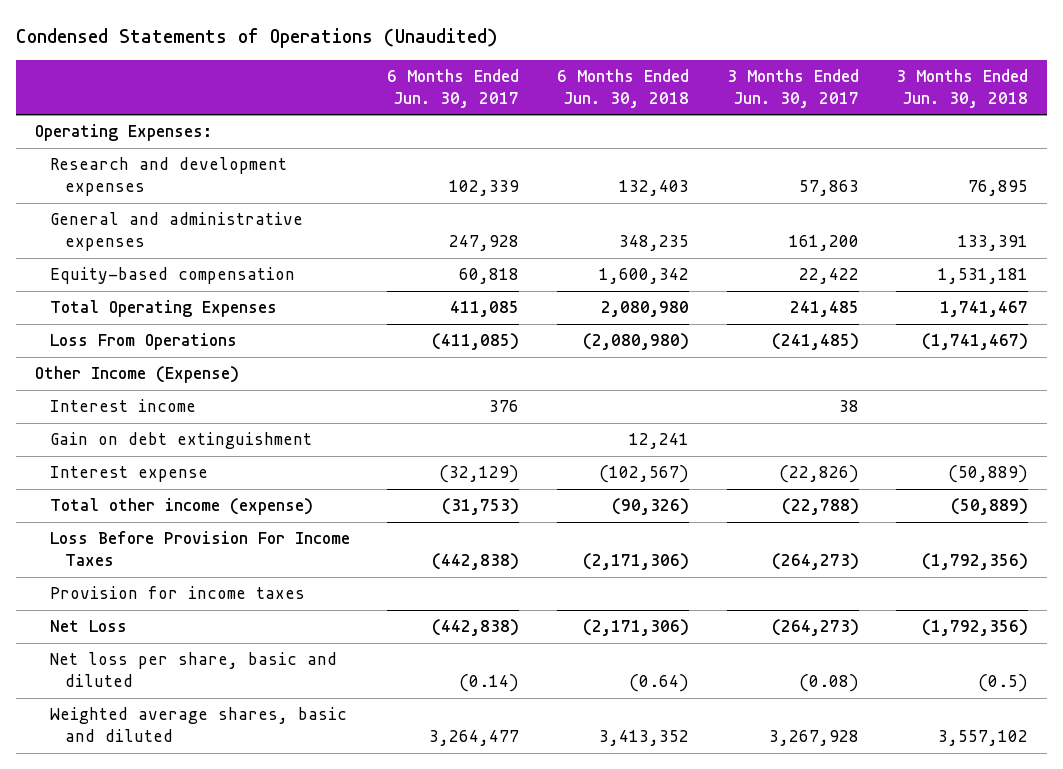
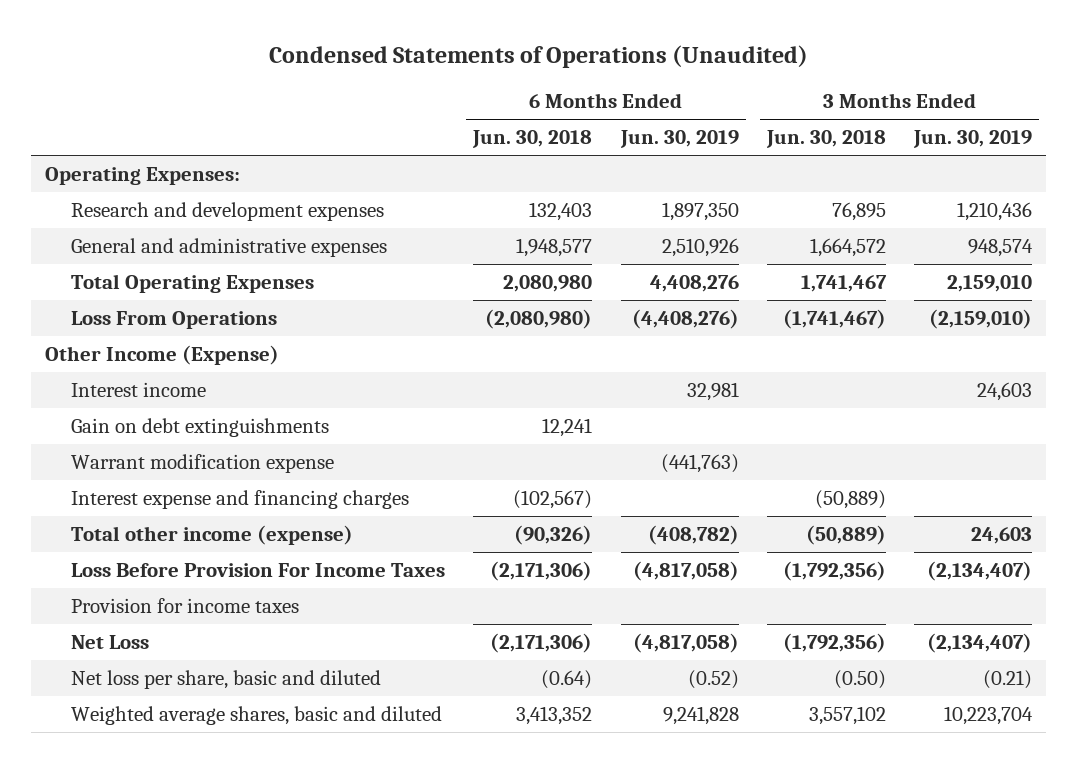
- | 6 Months Ended Jun. 30, 2017 | 6 Months Ended Jun. 30, 2018 | 3 Months Ended Jun. 30, 2017 | 3 Months Ended Jun. 30, 2018
+ | 6 Months Ended Jun. 30, 2018 | 6 Months Ended Jun. 30, 2019 | 3 Months Ended Jun. 30, 2018 | 3 Months Ended Jun. 30, 2019
- General and administrative expenses | 247,928 | 348,235 | 161,200 | 133,391
- Equity-based compensation | 60,818 | 1,600,342 | 22,422 | 1,531,181
+ General and administrative expenses | 1,948,577 | 2,510,926 | 1,664,572 | 948,574
- Gain on debt extinguishment | | 12,241 | |
- Interest expense | (32,129) | (102,567) | (22,826) | (50,889)
+ Gain on debt extinguishments | 12,241 | | |
+ Warrant modification expense | | (441,763) | |
+ Interest expense and financing charges | (102,567) | | (50,889) |
- Net loss per share, basic and diluted | (0.14) | (0.64) | (0.08) | (0.5)
+ Net loss per share, basic and diluted | (0.64) | (0.52) | (0.50) | (0.21)

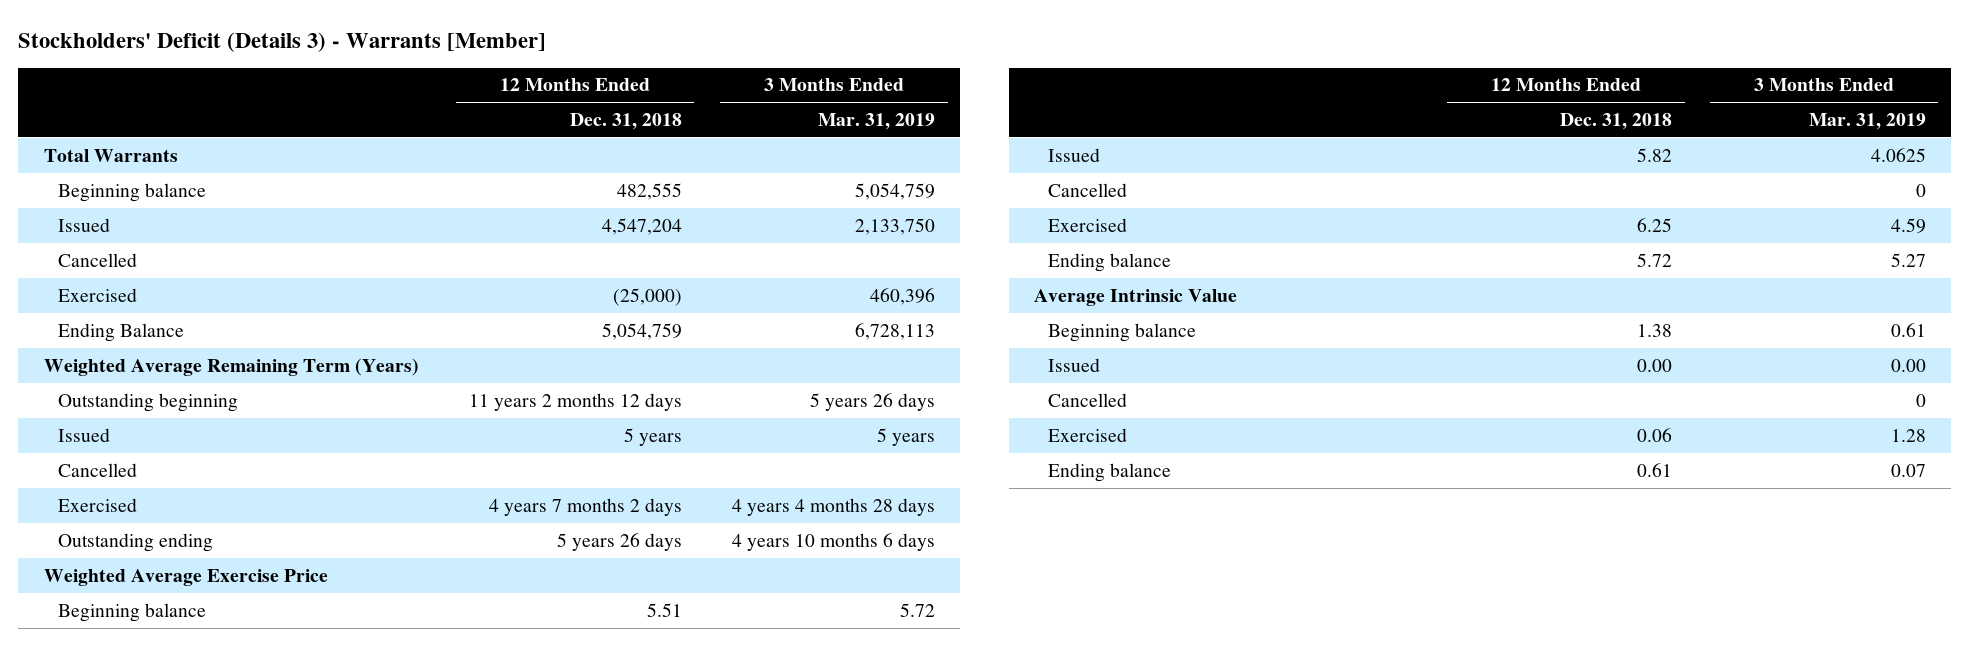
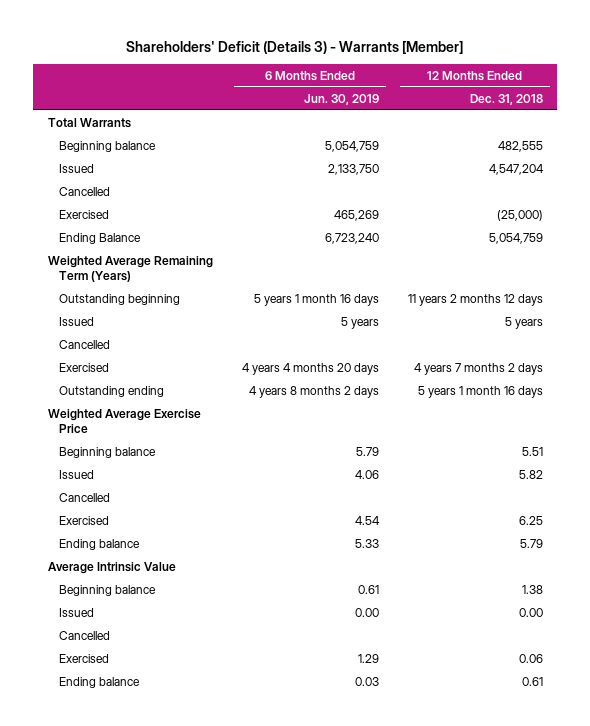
- Stockholders' Deficit (Details 3) - Warrants [Member]
+ Shareholders' Deficit (Details 3) - Warrants [Member]
- | 12 Months Ended Dec. 31, 2018 | 3 Months Ended Mar. 31, 2019
+ | 6 Months Ended Jun. 30, 2019 | 12 Months Ended Dec. 31, 2018
- Outstanding ending | 5 years 26 days | 4 years 10 months 6 days
+ Outstanding ending | 4 years 8 months 2 days | 5 years 1 month 16 days
- Ending balance | 5.72 | 5.27
+ Ending balance | 5.33 | 5.79

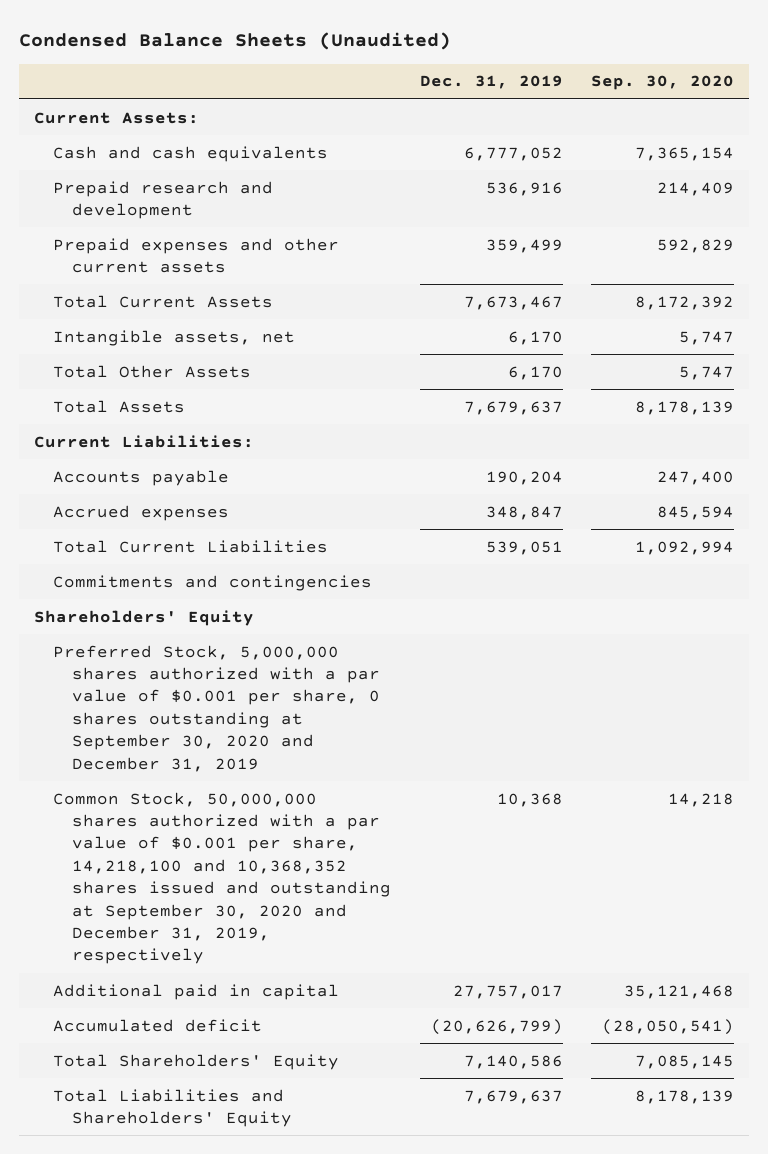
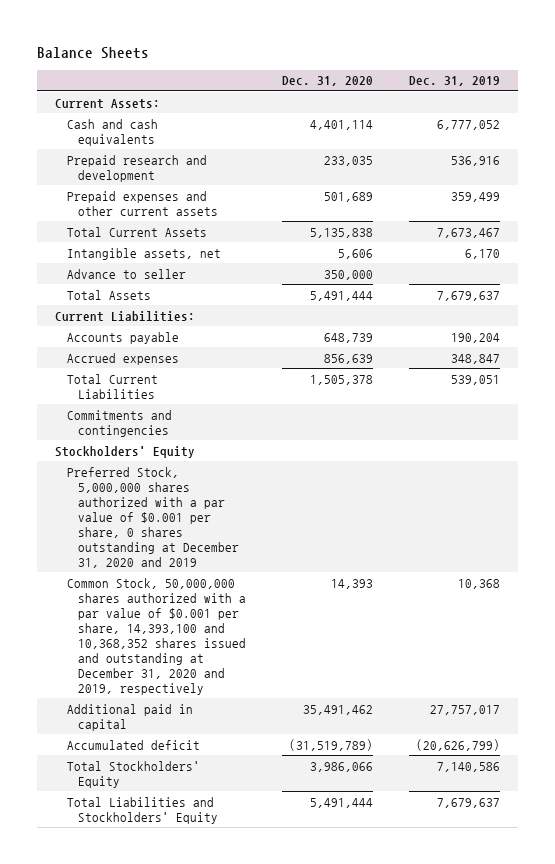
- Condensed Balance Sheets (Unaudited)
+ Balance Sheets
- | Dec. 31, 2019 | Sep. 30, 2020
+ | Dec. 31, 2020 | Dec. 31, 2019
- Total Other Assets | 6,170 | 5,747
+ Advance to seller | 350,000 |
- Shareholders' Equity
- Preferred Stock, 5,000,000 shares authorized with a par value of $0.001 per share, 0 shares outstanding at September 30, 2020 and December 31, 2019
- Common Stock, 50,000,000 shares authorized with a par value of $0.001 per share, 14,218,100 and 10,368,352 shares issued and outstanding at September 30, 2020 and December 31, 2019, respectively | 10,368 | 14,218
+ Stockholders' Equity
+ Preferred Stock, 5,000,000 shares authorized with a par value of $0.001 per share, 0 shares outstanding at December 31, 2020 and 2019
+ Common Stock, 50,000,000 shares authorized with a par value of $0.001 per share, 14,393,100 and 10,368,352 shares issued and outstanding at December 31, 2020 and 2019, respectively | 14,393 | 10,368
- Total Shareholders' Equity | 7,140,586 | 7,085,145
- Total Liabilities and Shareholders' Equity | 7,679,637 | 8,178,139
+ Total Stockholders' Equity | 3,986,066 | 7,140,586
+ Total Liabilities and Stockholders' Equity | 5,491,444 | 7,679,637

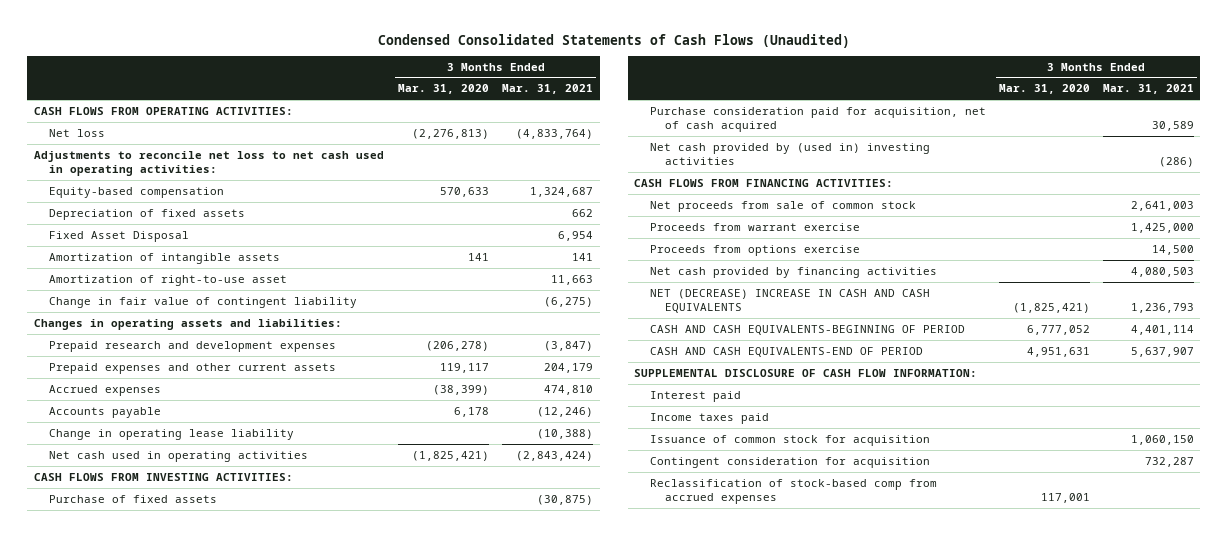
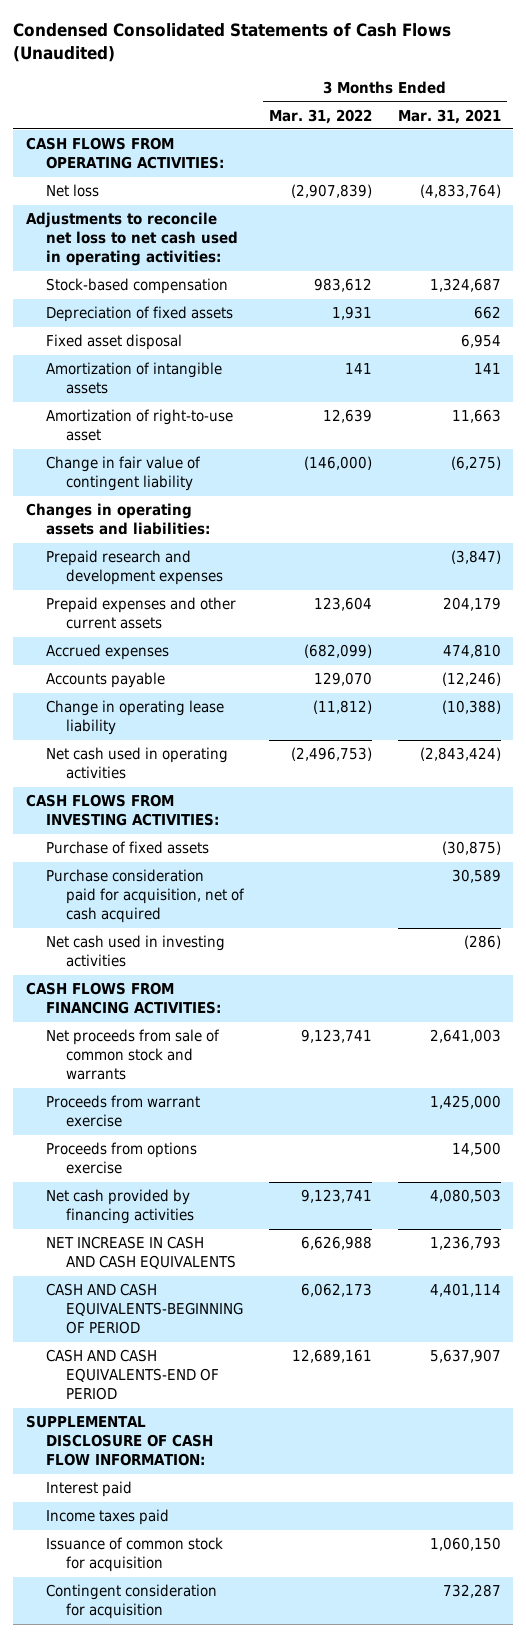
- | 3 Months Ended Mar. 31, 2020 | 3 Months Ended Mar. 31, 2021
+ | 3 Months Ended Mar. 31, 2022 | 3 Months Ended Mar. 31, 2021
- Equity-based compensation | 570,633 | 1,324,687
+ Stock-based compensation | 983,612 | 1,324,687
- Fixed Asset Disposal | | 6,954
+ Fixed asset disposal | | 6,954
- Net cash provided by (used in) investing activities | | (286)
+ Net cash used in investing activities | | (286)
- Net proceeds from sale of common stock | | 2,641,003
+ Net proceeds from sale of common stock and warrants | 9,123,741 | 2,641,003
- NET (DECREASE) INCREASE IN CASH AND CASH EQUIVALENTS | (1,825,421) | 1,236,793
+ NET INCREASE IN CASH AND CASH EQUIVALENTS | 6,626,988 | 1,236,793
- Reclassification of stock-based comp from accrued expenses | 117,001 |

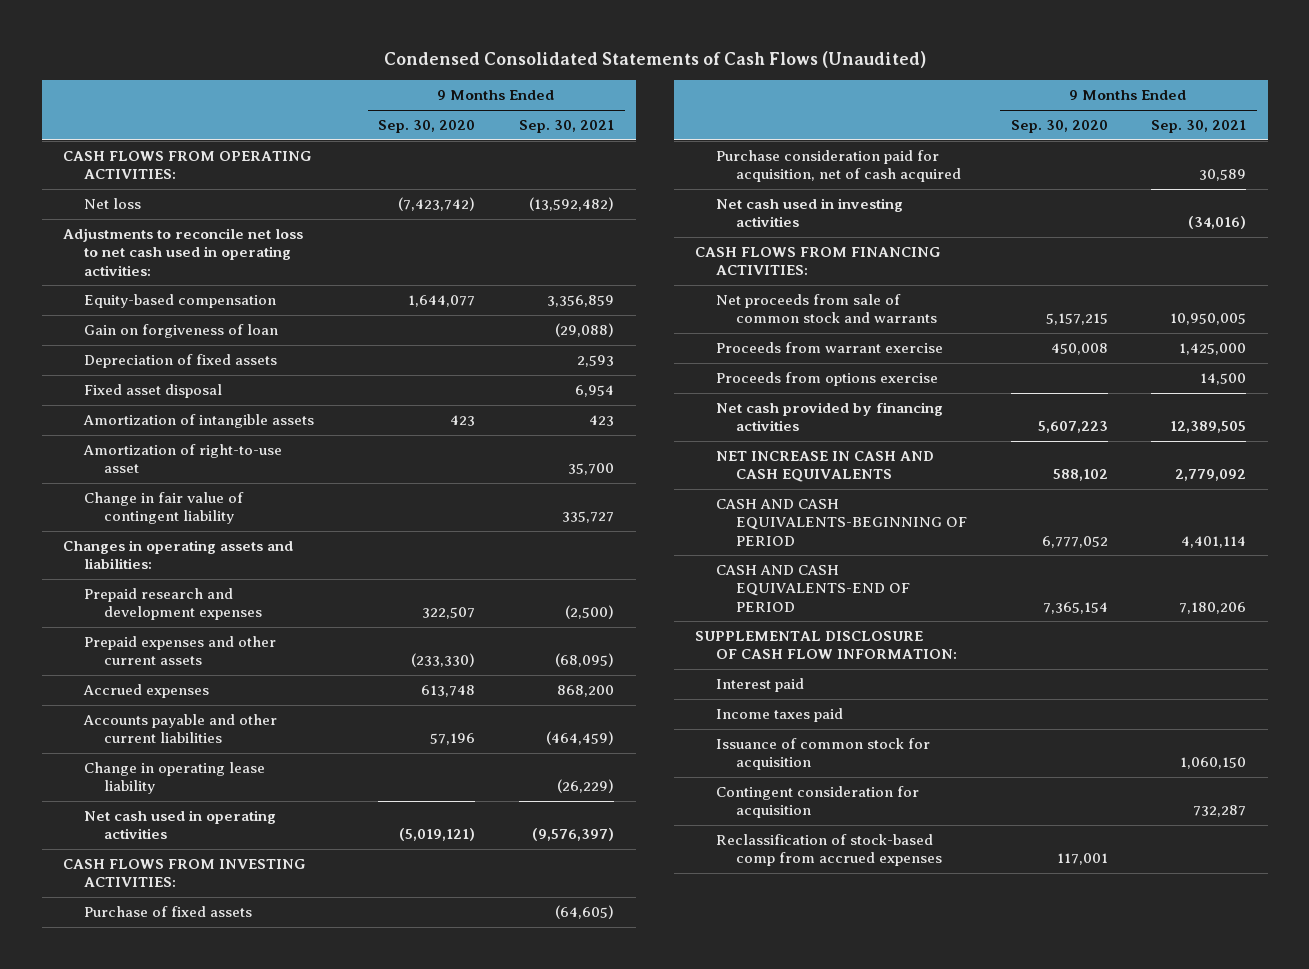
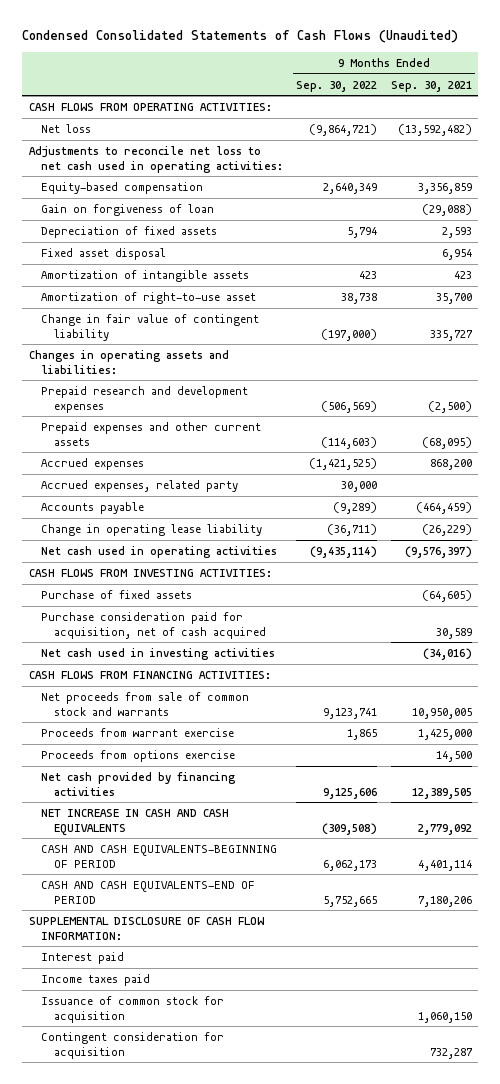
- | 9 Months Ended Sep. 30, 2020 | 9 Months Ended Sep. 30, 2021
+ | 9 Months Ended Sep. 30, 2022 | 9 Months Ended Sep. 30, 2021
- Accounts payable and other current liabilities | 57,196 | (464,459)
+ Accrued expenses, related party | 30,000 |
+ Accounts payable | (9,289) | (464,459)
- Reclassification of stock-based comp from accrued expenses | 117,001 |

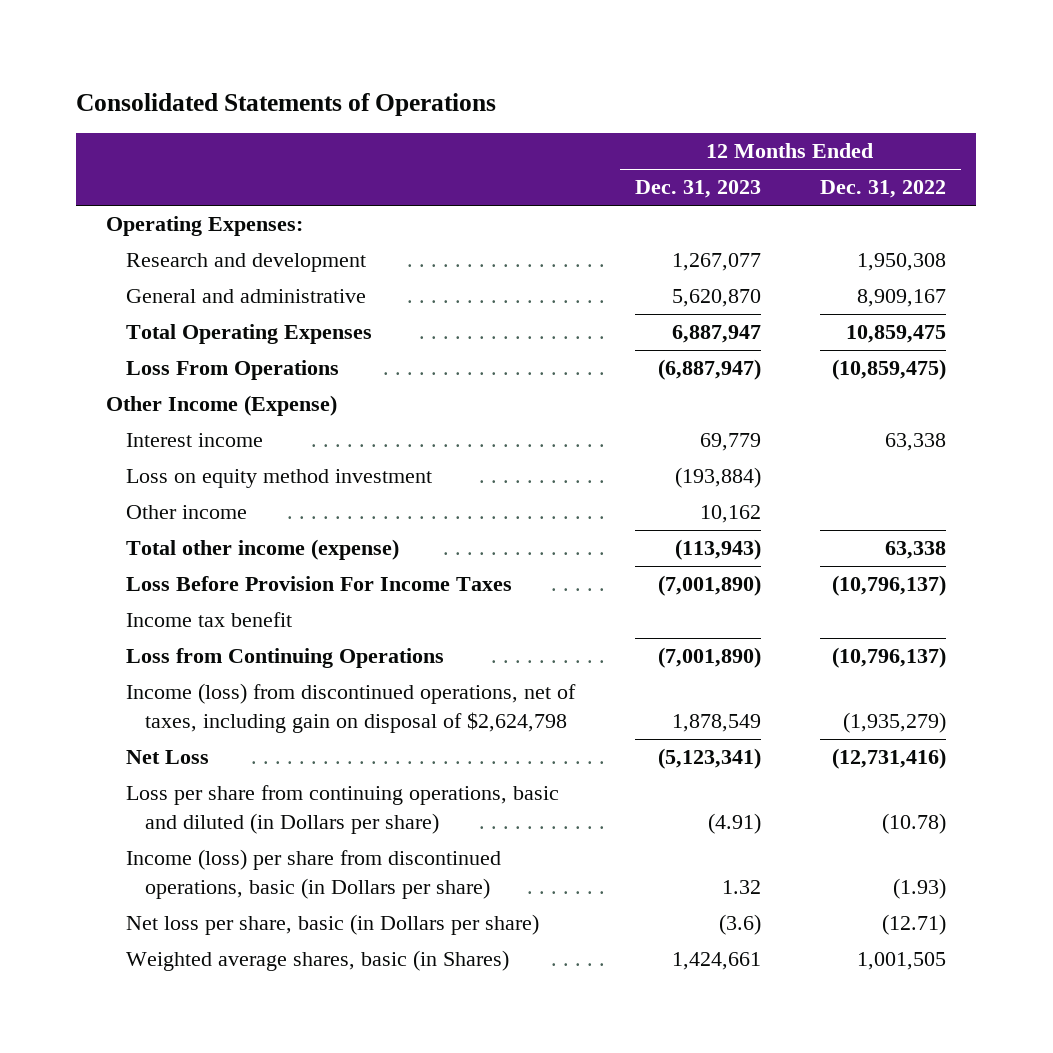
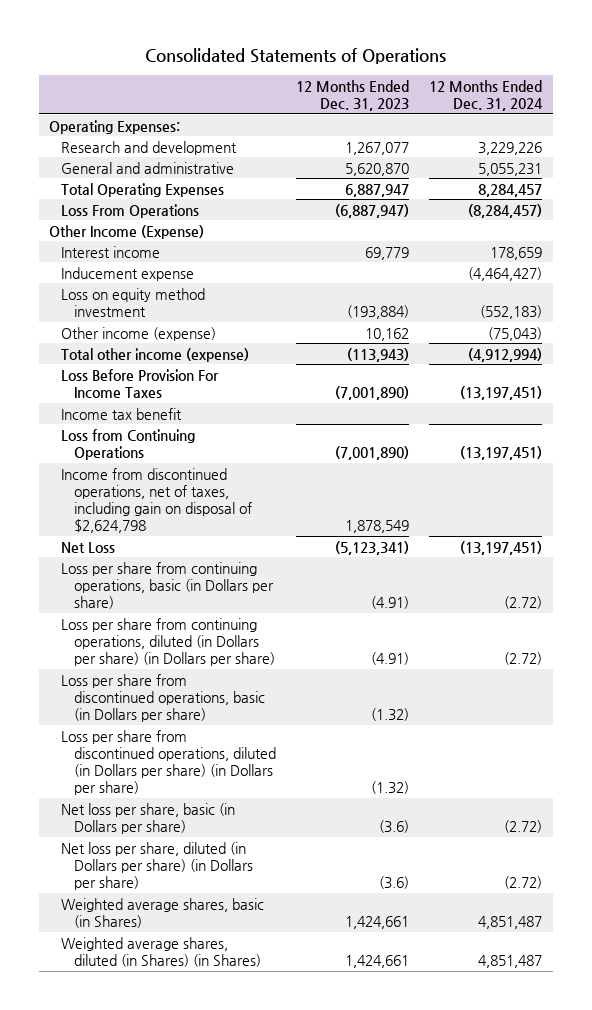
- | 12 Months Ended Dec. 31, 2023 | 12 Months Ended Dec. 31, 2022
+ | 12 Months Ended Dec. 31, 2023 | 12 Months Ended Dec. 31, 2024
+ Inducement expense | | (4,464,427)
- Other income | 10,162 |
+ Other income (expense) | 10,162 | (75,043)
- Income (loss) from discontinued operations, net of taxes, including gain on disposal of $2,624,798 | 1,878,549 | (1,935,279)
+ Income from discontinued operations, net of taxes, including gain on disposal of $2,624,798 | 1,878,549 |
- Loss per share from continuing operations, basic and diluted (in Dollars per share) | (4.91) | (10.78)
- Income (loss) per share from discontinued operations, basic (in Dollars per share) | 1.32 | (1.93)
+ Loss per share from continuing operations, basic (in Dollars per share) | (4.91) | (2.72)
+ Loss per share from continuing operations, diluted (in Dollars per share) (in Dollars per share) | (4.91) | (2.72)
+ Loss per share from discontinued operations, basic (in Dollars per share) | (1.32) |
+ Loss per share from discontinued operations, diluted (in Dollars per share) (in Dollars per share) | (1.32) |
+ Net loss per share, diluted (in Dollars per share) (in Dollars per share) | (3.6) | (2.72)
+ Weighted average shares, diluted (in Shares) (in Shares) | 1,424,661 | 4,851,487

